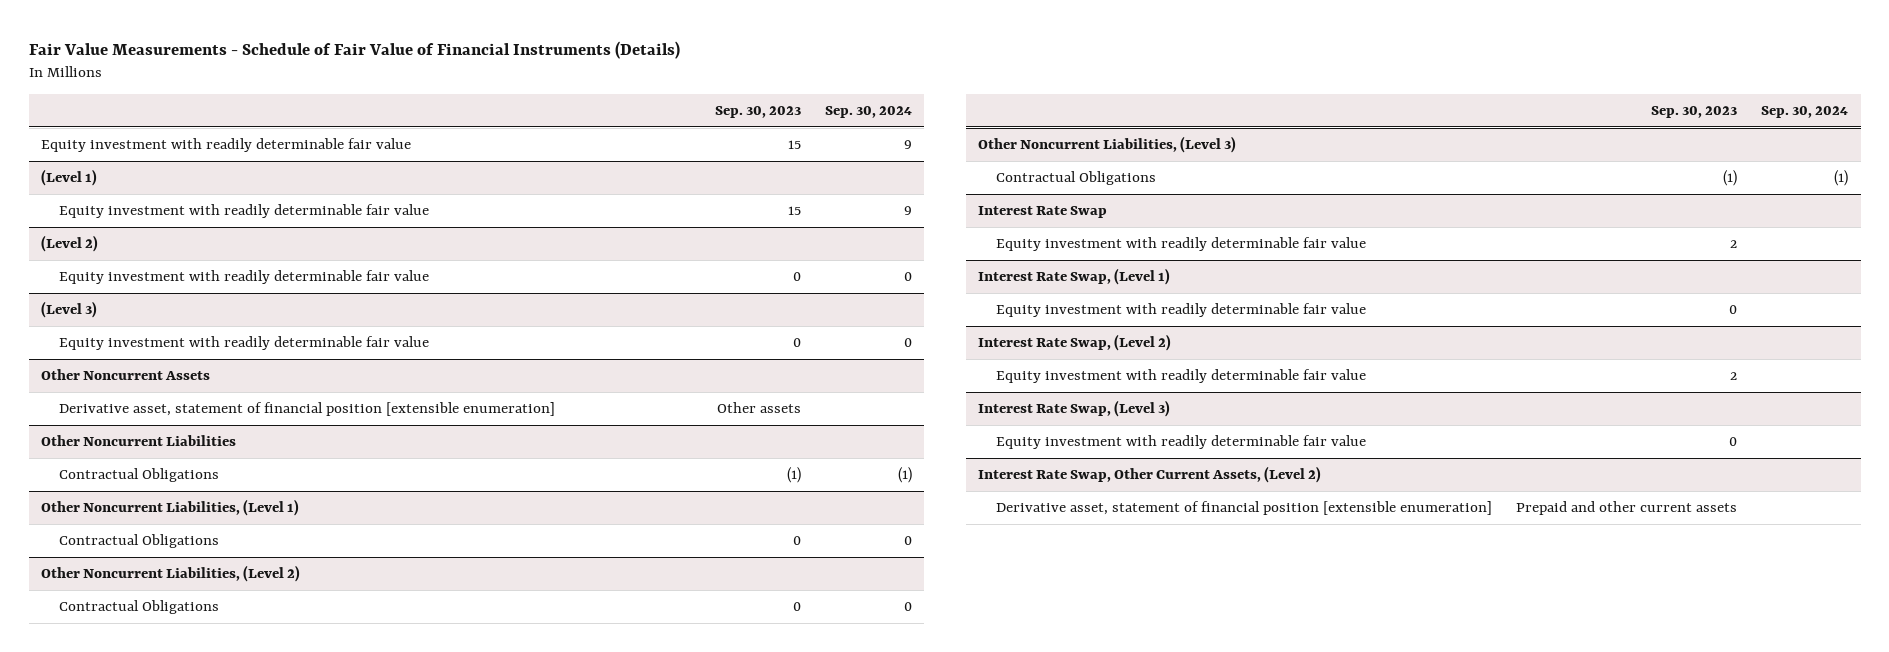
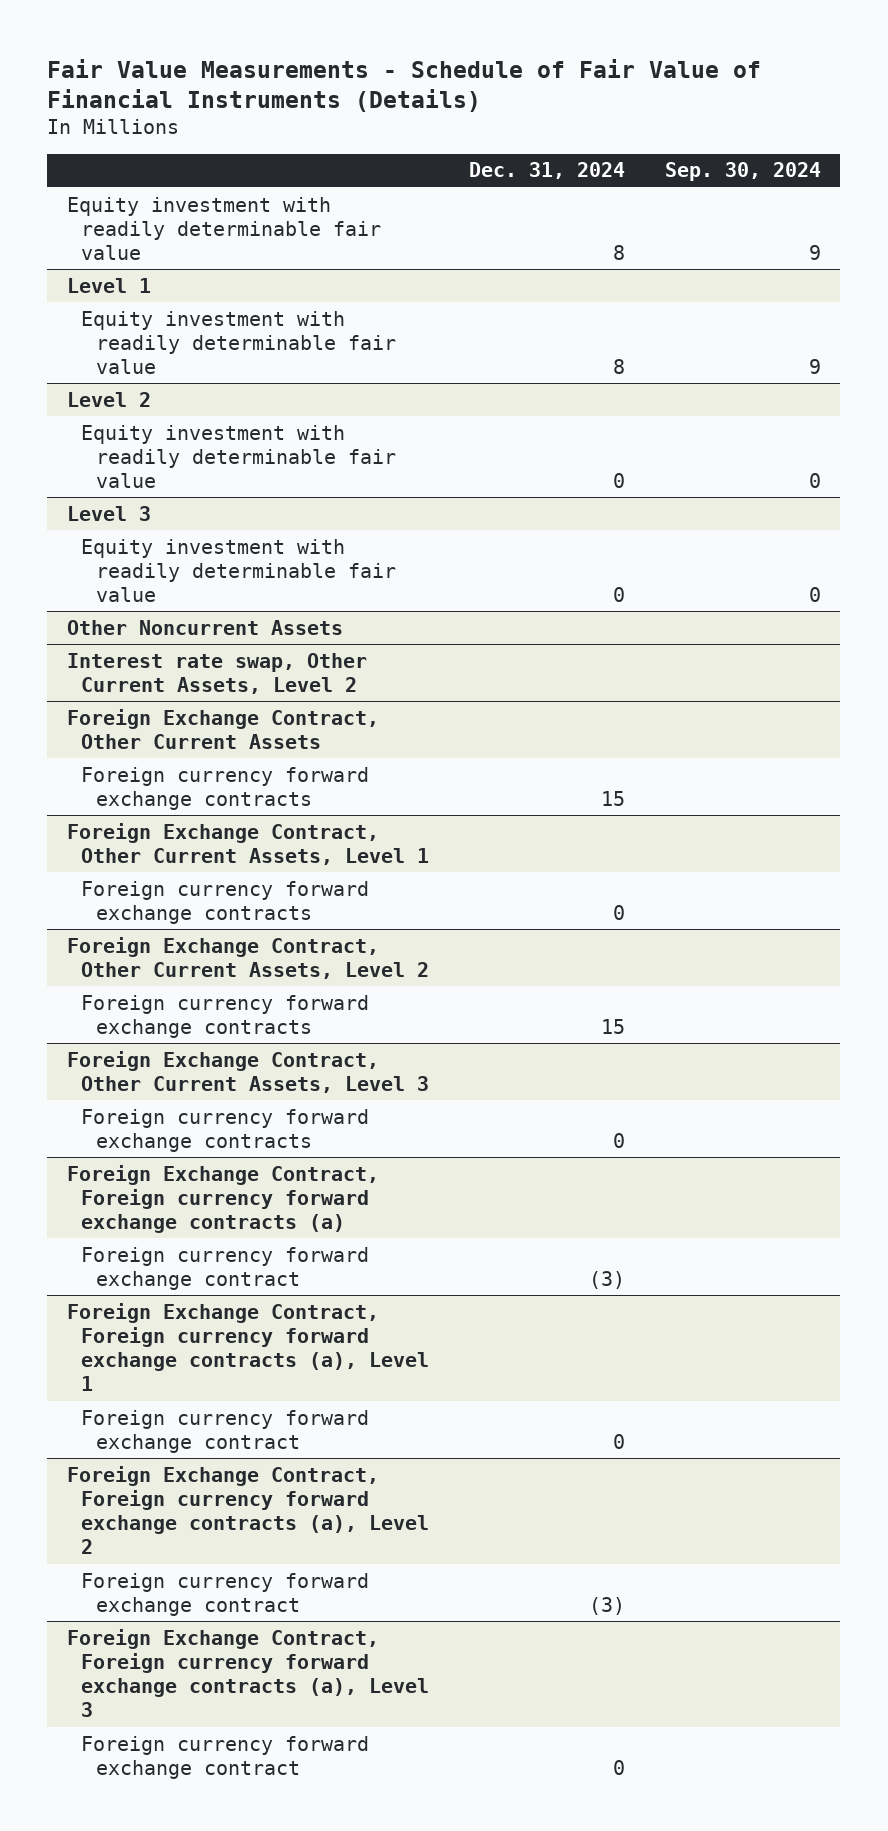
- | Sep. 30, 2023 | Sep. 30, 2024
+ | Dec. 31, 2024 | Sep. 30, 2024
- (Level 1)
+ Level 1
- (Level 2)
+ Level 2
- (Level 3)
+ Level 3
@ Other Noncurrent Assets
- Derivative asset, statement of financial position [extensible enumeration] | Other assets |
- Other Noncurrent Liabilities
- Contractual Obligations | (1) | (1)
- Other Noncurrent Liabilities, (Level 1)
- Contractual Obligations | 0 | 0
- Other Noncurrent Liabilities, (Level 2)
- Contractual Obligations | 0 | 0
- Other Noncurrent Liabilities, (Level 3)
- Contractual Obligations | (1) | (1)
- Interest Rate Swap
- Equity investment with readily determinable fair value | 2 |
- Interest Rate Swap, (Level 1)
- Equity investment with readily determinable fair value | 0 |
- Interest Rate Swap, (Level 2)
- Equity investment with readily determinable fair value | 2 |
- Interest Rate Swap, (Level 3)
- Equity investment with readily determinable fair value | 0 |
- Interest Rate Swap, Other Current Assets, (Level 2)
- Derivative asset, statement of financial position [extensible enumeration] | Prepaid and other current assets |
+ Interest rate swap, Other Current Assets, Level 2
+ Foreign Exchange Contract, Other Current Assets
+ Foreign currency forward exchange contracts | 15 |
+ Foreign Exchange Contract, Other Current Assets, Level 1
+ Foreign currency forward exchange contracts | 0 |
+ Foreign Exchange Contract, Other Current Assets, Level 2
+ Foreign currency forward exchange contracts | 15 |
+ Foreign Exchange Contract, Other Current Assets, Level 3
+ Foreign currency forward exchange contracts | 0 |
+ Foreign Exchange Contract, Foreign currency forward exchange contracts (a)
+ Foreign currency forward exchange contract | (3) |
+ Foreign Exchange Contract, Foreign currency forward exchange contracts (a), Level 1
+ Foreign currency forward exchange contract | 0 |
+ Foreign Exchange Contract, Foreign currency forward exchange contracts (a), Level 2
+ Foreign currency forward exchange contract | (3) |
+ Foreign Exchange Contract, Foreign currency forward exchange contracts (a), Level 3
+ Foreign currency forward exchange contract | 0 |

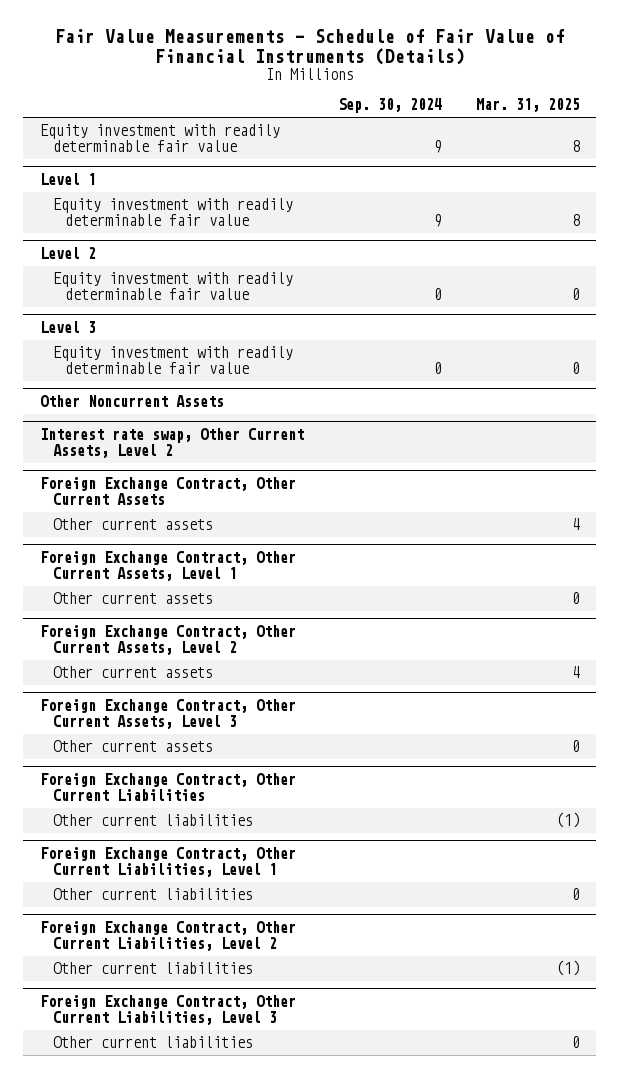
- | Dec. 31, 2024 | Sep. 30, 2024
+ | Sep. 30, 2024 | Mar. 31, 2025
@ Foreign Exchange Contract, Other Current Assets
- Foreign currency forward exchange contracts | 15 |
+ Other current assets | | 4
@ Foreign Exchange Contract, Other Current Assets, Level 1
- Foreign currency forward exchange contracts | 0 |
+ Other current assets | | 0
@ Foreign Exchange Contract, Other Current Assets, Level 2
- Foreign currency forward exchange contracts | 15 |
+ Other current assets | | 4
@ Foreign Exchange Contract, Other Current Assets, Level 3
- Foreign currency forward exchange contracts | 0 |
- Foreign Exchange Contract, Foreign currency forward exchange contracts (a)
- Foreign currency forward exchange contract | (3) |
- Foreign Exchange Contract, Foreign currency forward exchange contracts (a), Level 1
- Foreign currency forward exchange contract | 0 |
- Foreign Exchange Contract, Foreign currency forward exchange contracts (a), Level 2
- Foreign currency forward exchange contract | (3) |
- Foreign Exchange Contract, Foreign currency forward exchange contracts (a), Level 3
- Foreign currency forward exchange contract | 0 |
@ Foreign Exchange Contract, Other Current Assets, Level 3
+ Other current assets | | 0
+ Foreign Exchange Contract, Other Current Liabilities
+ Other current liabilities | | (1)
+ Foreign Exchange Contract, Other Current Liabilities, Level 1
+ Other current liabilities | | 0
+ Foreign Exchange Contract, Other Current Liabilities, Level 2
+ Other current liabilities | | (1)
+ Foreign Exchange Contract, Other Current Liabilities, Level 3
+ Other current liabilities | | 0

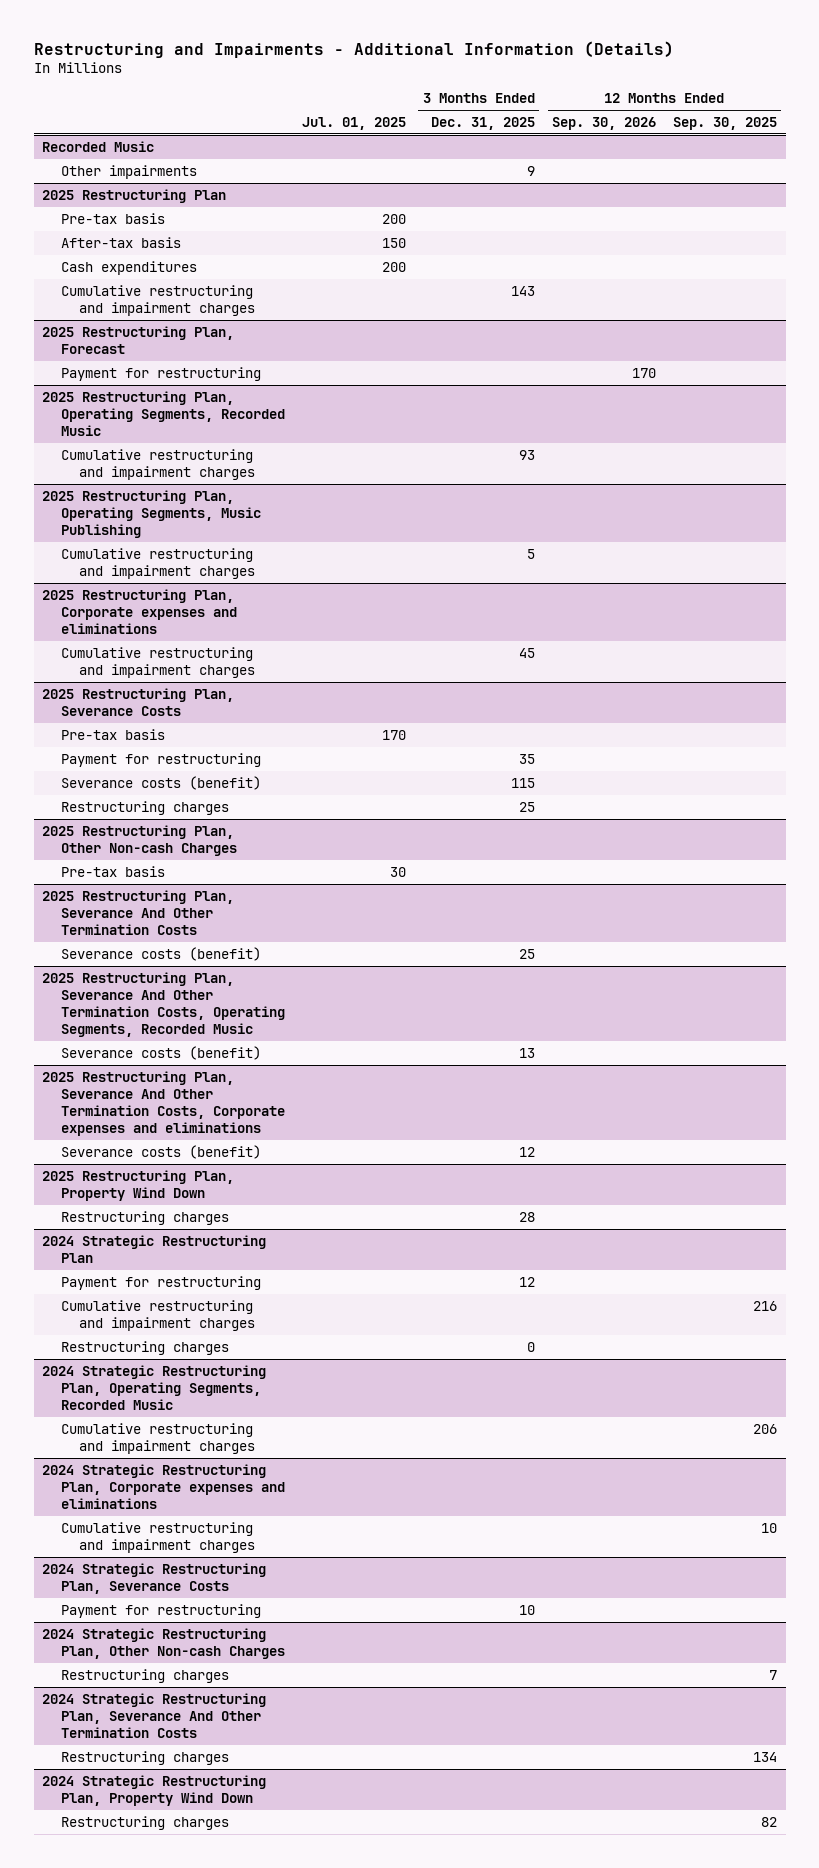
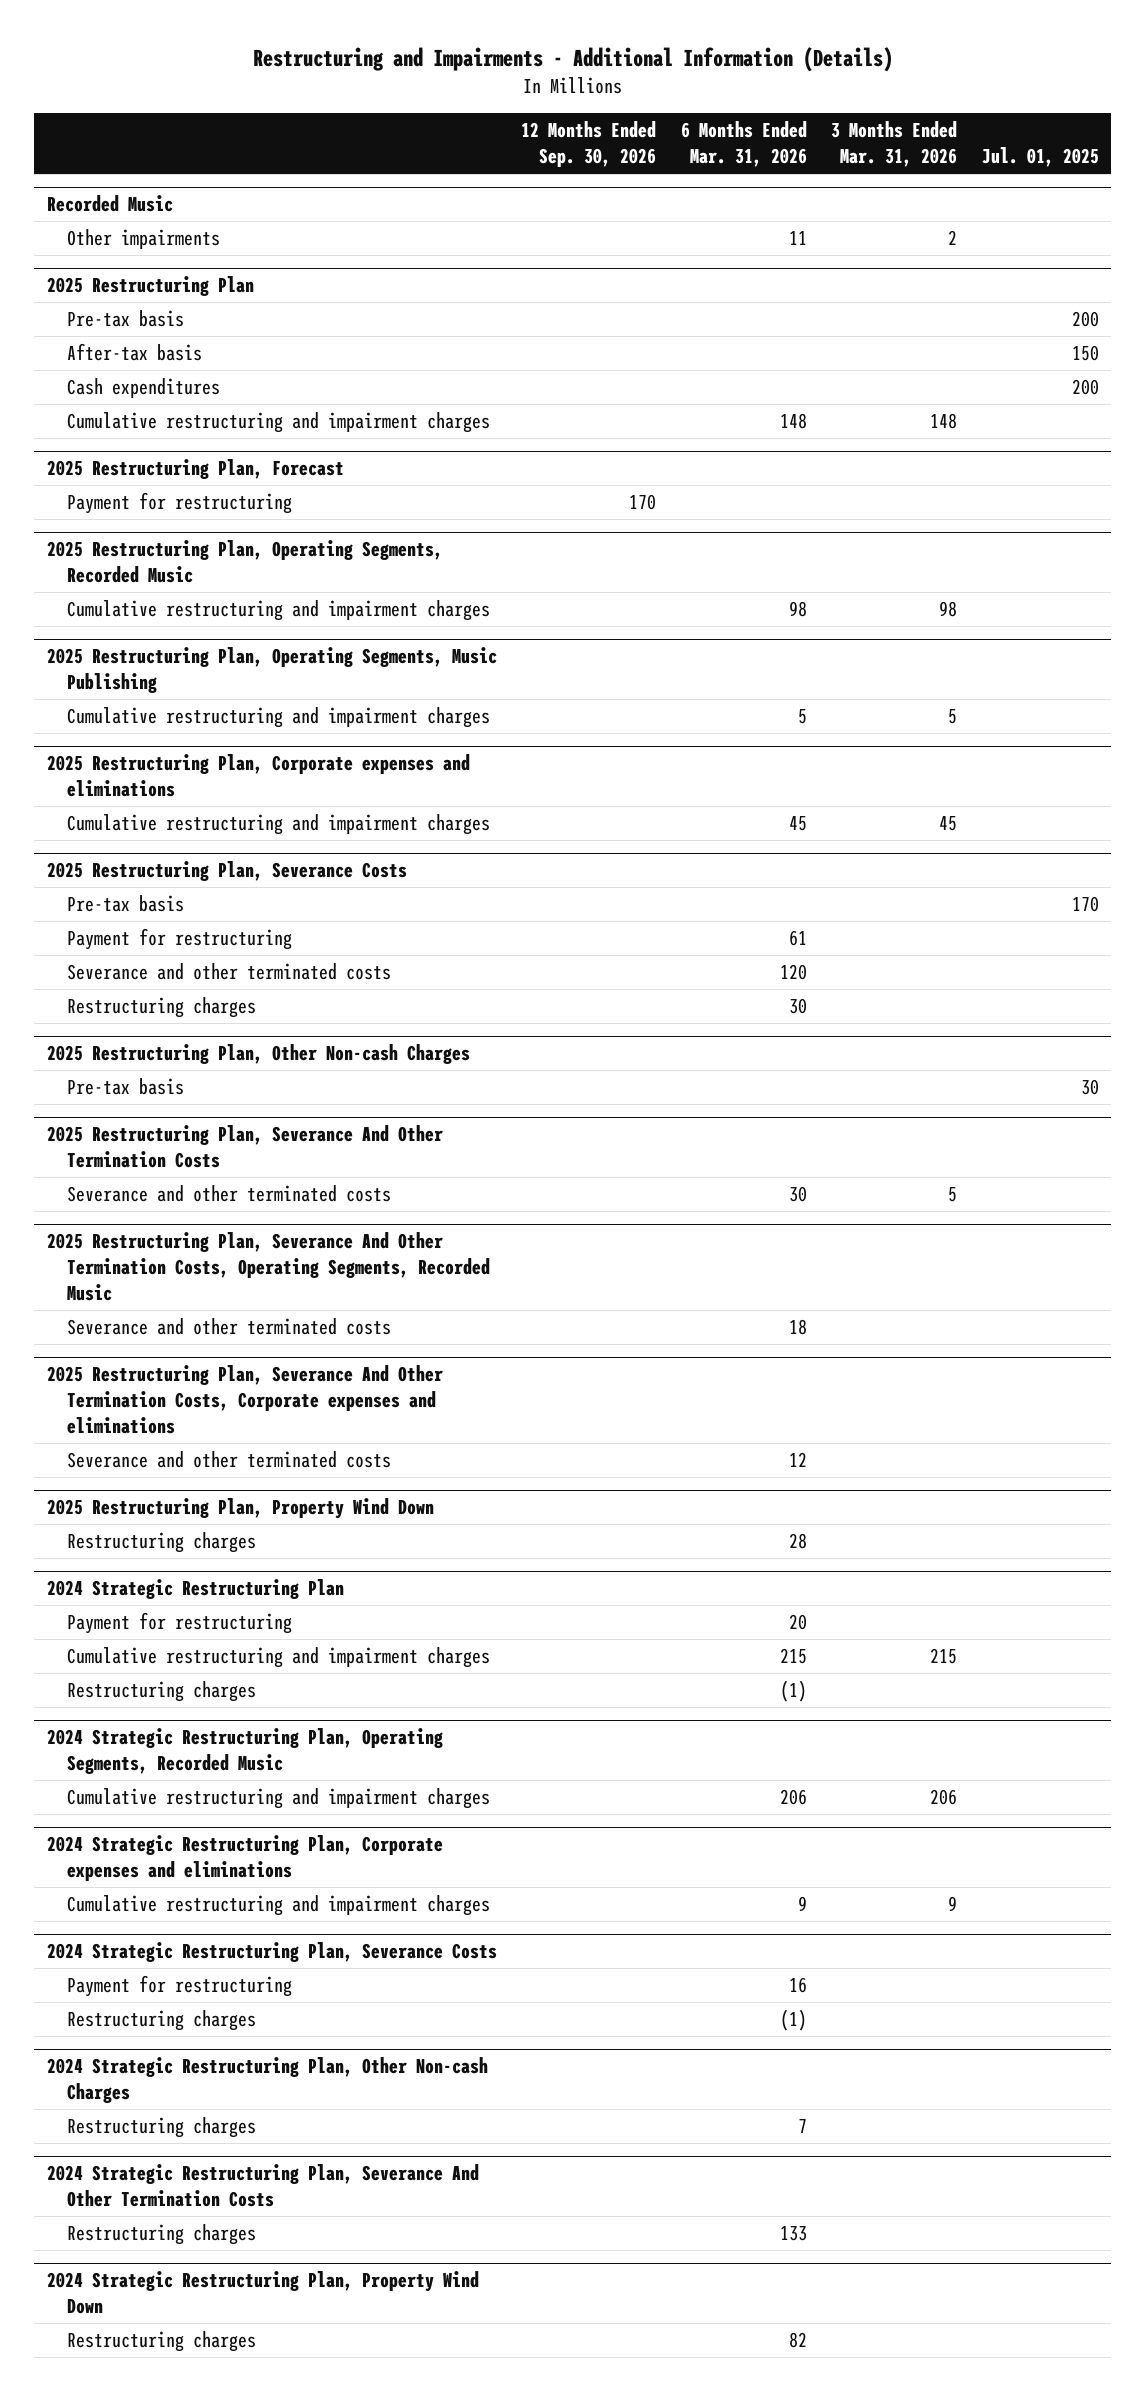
- | Jul. 01, 2025 | 3 Months Ended Dec. 31, 2025 | 12 Months Ended Sep. 30, 2026 | 12 Months Ended Sep. 30, 2025
+ | 12 Months Ended Sep. 30, 2026 | 6 Months Ended Mar. 31, 2026 | 3 Months Ended Mar. 31, 2026 | Jul. 01, 2025
@ 2025 Restructuring Plan, Severance Costs
- Severance costs (benefit) | | 115 | |
+ Severance and other terminated costs | | 120 | |
@ 2025 Restructuring Plan, Severance And Other Termination Costs
- Severance costs (benefit) | | 25 | |
+ Severance and other terminated costs | | 30 | 5 |
@ 2025 Restructuring Plan, Severance And Other Termination Costs, Operating Segments, Recorded Music
- Severance costs (benefit) | | 13 | |
+ Severance and other terminated costs | | 18 | |
@ 2025 Restructuring Plan, Severance And Other Termination Costs, Corporate expenses and eliminations
- Severance costs (benefit) | | 12 | |
+ Severance and other terminated costs | | 12 | |
@ 2024 Strategic Restructuring Plan, Severance Costs
+ Restructuring charges | | (1) | |

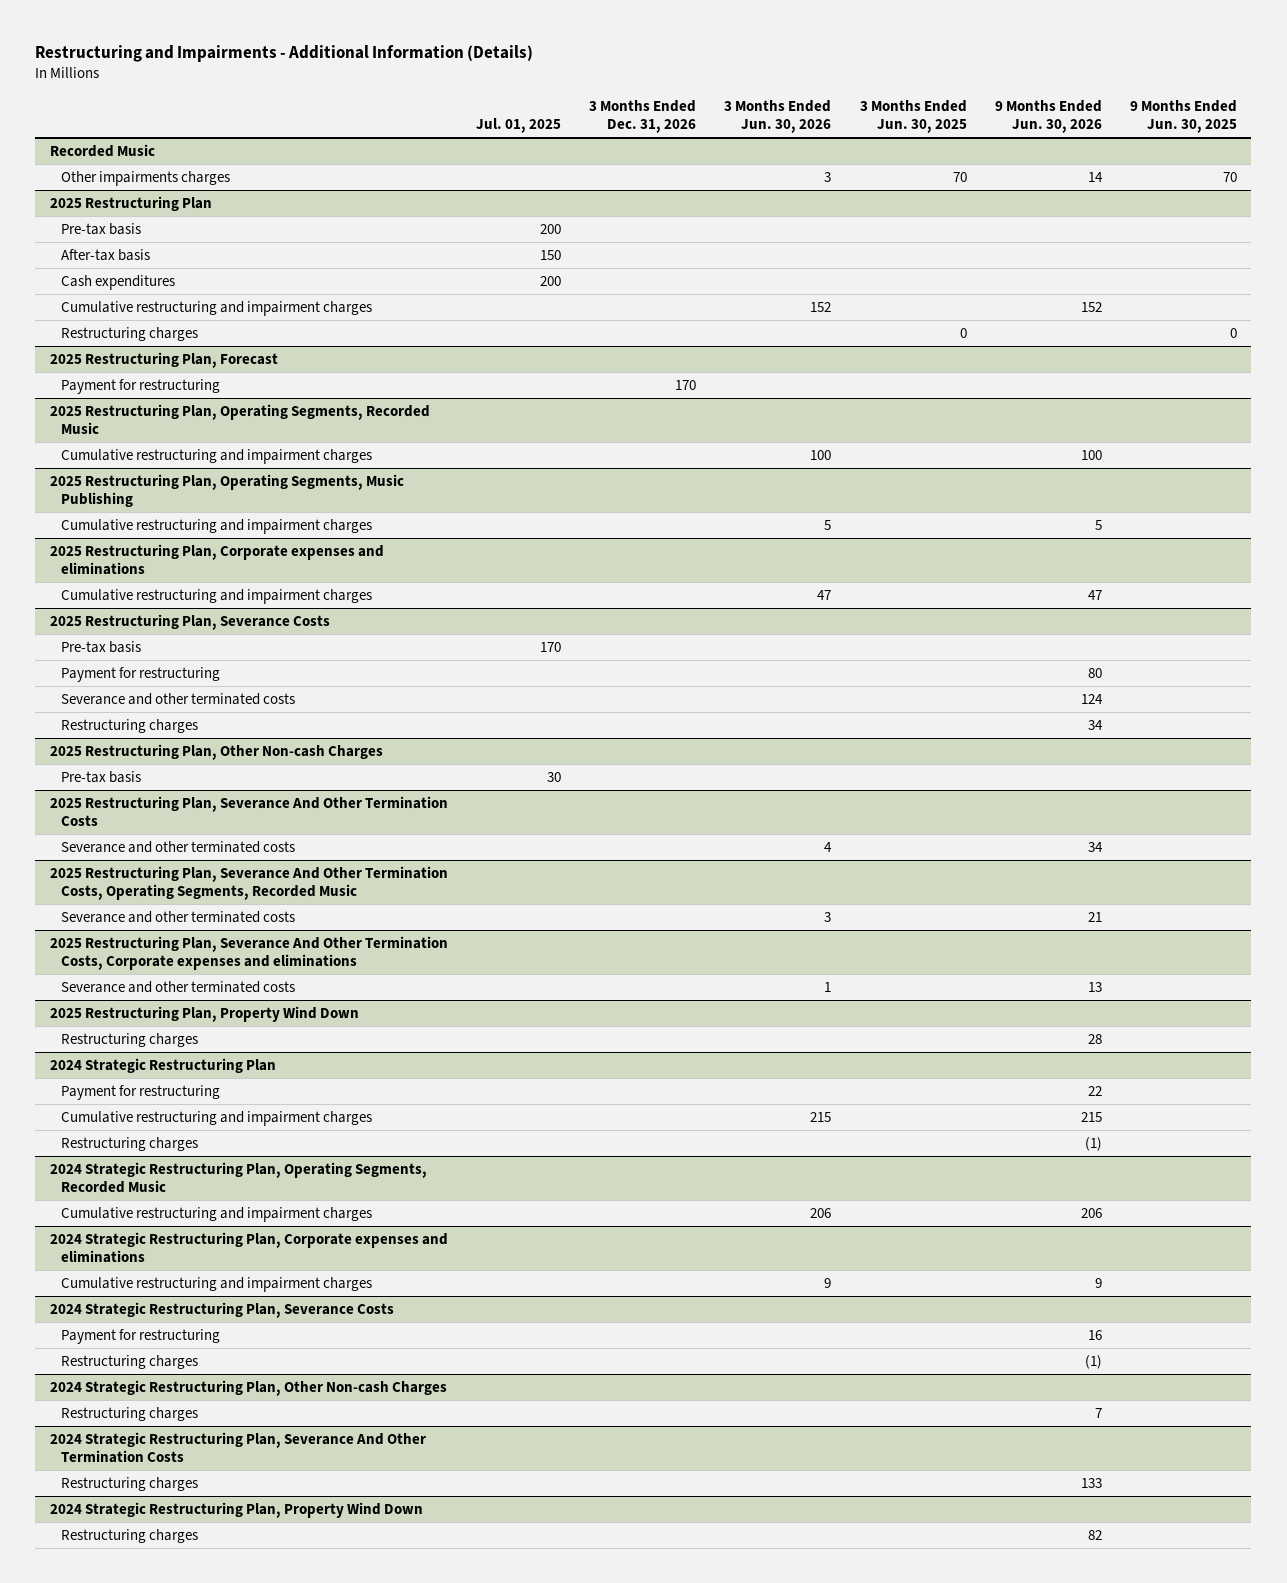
- | 12 Months Ended Sep. 30, 2026 | 6 Months Ended Mar. 31, 2026 | 3 Months Ended Mar. 31, 2026 | Jul. 01, 2025
+ | Jul. 01, 2025 | 3 Months Ended Dec. 31, 2026 | 3 Months Ended Jun. 30, 2026 | 3 Months Ended Jun. 30, 2025 | 9 Months Ended Jun. 30, 2026 | 9 Months Ended Jun. 30, 2025
@ Recorded Music
- Other impairments | | 11 | 2 |
+ Other impairments charges | | | 3 | 70 | 14 | 70
@ 2025 Restructuring Plan
+ Restructuring charges | | | | 0 | | 0

